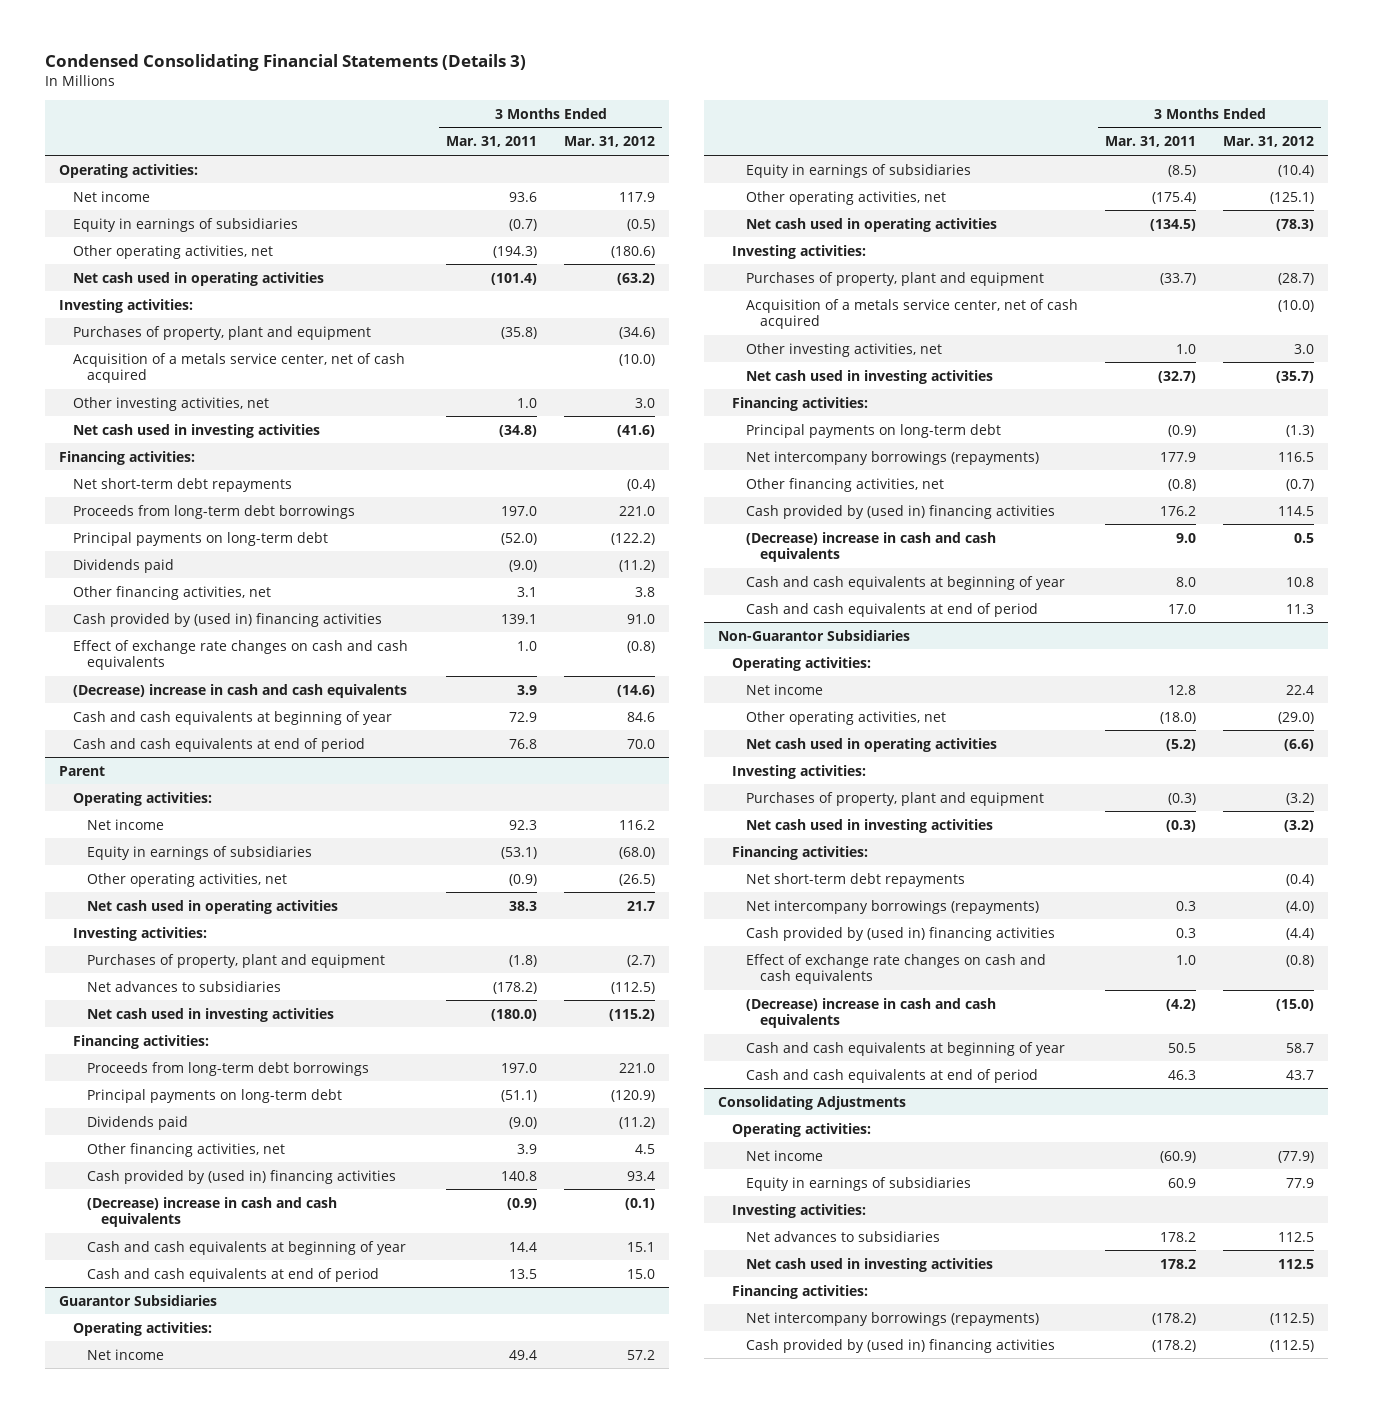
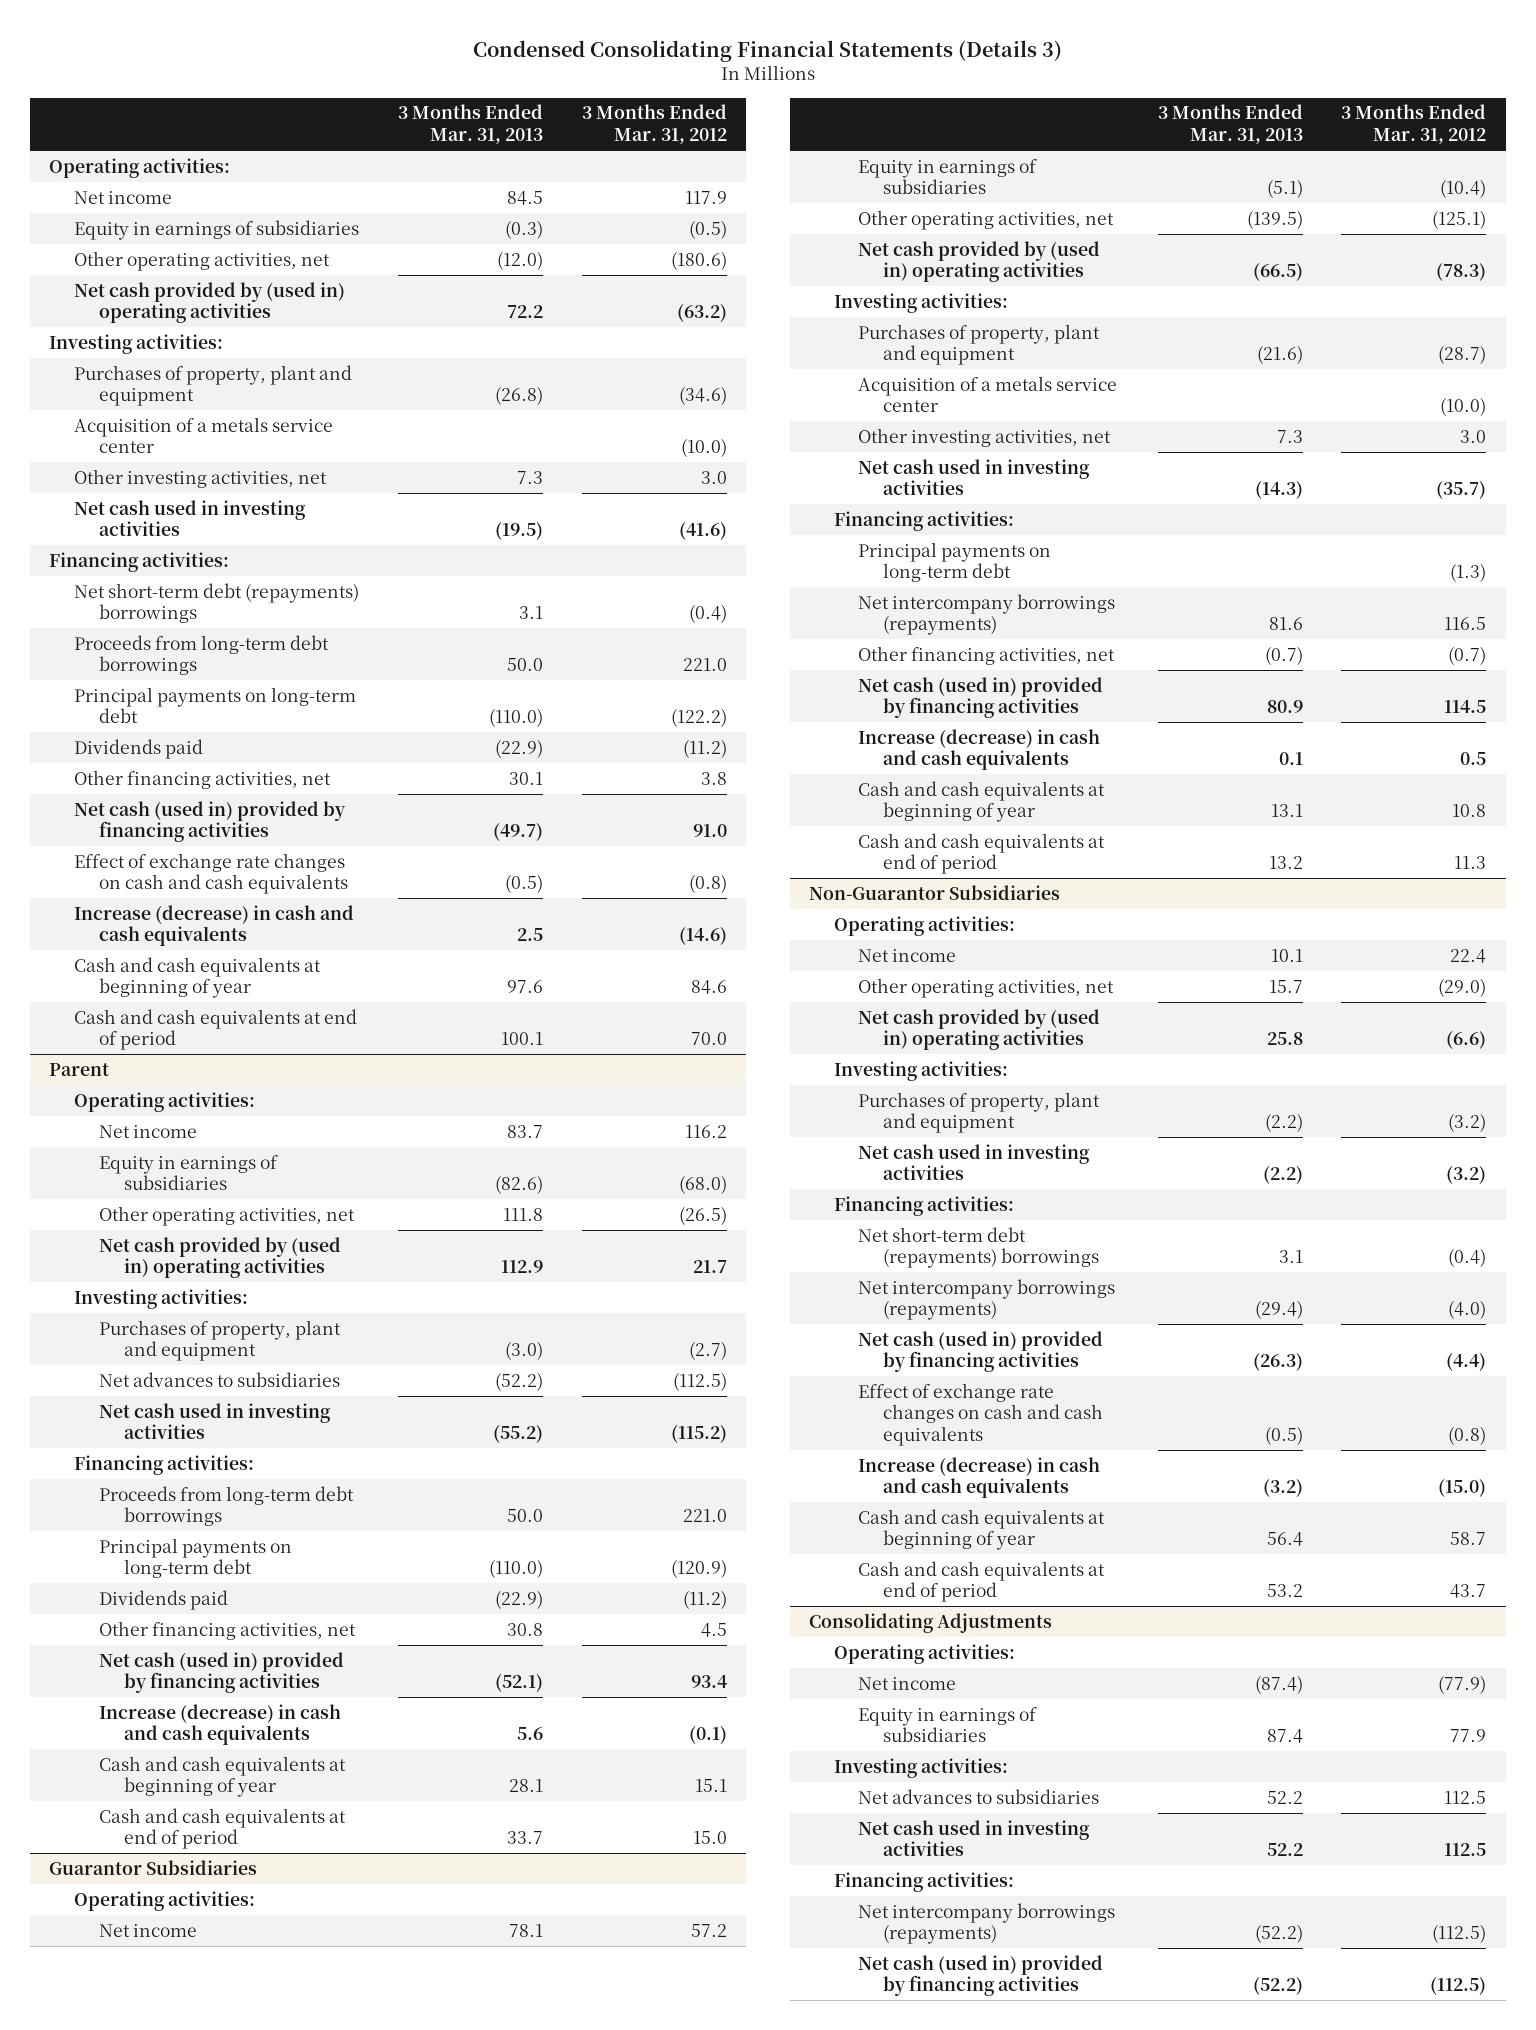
- | 3 Months Ended Mar. 31, 2011 | 3 Months Ended Mar. 31, 2012
+ | 3 Months Ended Mar. 31, 2013 | 3 Months Ended Mar. 31, 2012
- Net cash used in operating activities | (101.4) | (63.2)
+ Net cash provided by (used in) operating activities | 72.2 | (63.2)
- Acquisition of a metals service center, net of cash acquired | | (10.0)
+ Acquisition of a metals service center | | (10.0)
- Net short-term debt repayments | | (0.4)
+ Net short-term debt (repayments) borrowings | 3.1 | (0.4)
- Cash provided by (used in) financing activities | 139.1 | 91.0
+ Net cash (used in) provided by financing activities | (49.7) | 91.0
- (Decrease) increase in cash and cash equivalents | 3.9 | (14.6)
+ Increase (decrease) in cash and cash equivalents | 2.5 | (14.6)
@ Parent
- Net cash used in operating activities | 38.3 | 21.7
+ Net cash provided by (used in) operating activities | 112.9 | 21.7
- Cash provided by (used in) financing activities | 140.8 | 93.4
- (Decrease) increase in cash and cash equivalents | (0.9) | (0.1)
+ Net cash (used in) provided by financing activities | (52.1) | 93.4
+ Increase (decrease) in cash and cash equivalents | 5.6 | (0.1)
@ Guarantor Subsidiaries
- Net cash used in operating activities | (134.5) | (78.3)
+ Net cash provided by (used in) operating activities | (66.5) | (78.3)
- Acquisition of a metals service center, net of cash acquired | | (10.0)
+ Acquisition of a metals service center | | (10.0)
- Cash provided by (used in) financing activities | 176.2 | 114.5
- (Decrease) increase in cash and cash equivalents | 9.0 | 0.5
+ Net cash (used in) provided by financing activities | 80.9 | 114.5
+ Increase (decrease) in cash and cash equivalents | 0.1 | 0.5
@ Non-Guarantor Subsidiaries
- Net cash used in operating activities | (5.2) | (6.6)
+ Net cash provided by (used in) operating activities | 25.8 | (6.6)
- Net short-term debt repayments | | (0.4)
+ Net short-term debt (repayments) borrowings | 3.1 | (0.4)
- Cash provided by (used in) financing activities | 0.3 | (4.4)
+ Net cash (used in) provided by financing activities | (26.3) | (4.4)
- (Decrease) increase in cash and cash equivalents | (4.2) | (15.0)
+ Increase (decrease) in cash and cash equivalents | (3.2) | (15.0)
@ Consolidating Adjustments
- Cash provided by (used in) financing activities | (178.2) | (112.5)
+ Net cash (used in) provided by financing activities | (52.2) | (112.5)

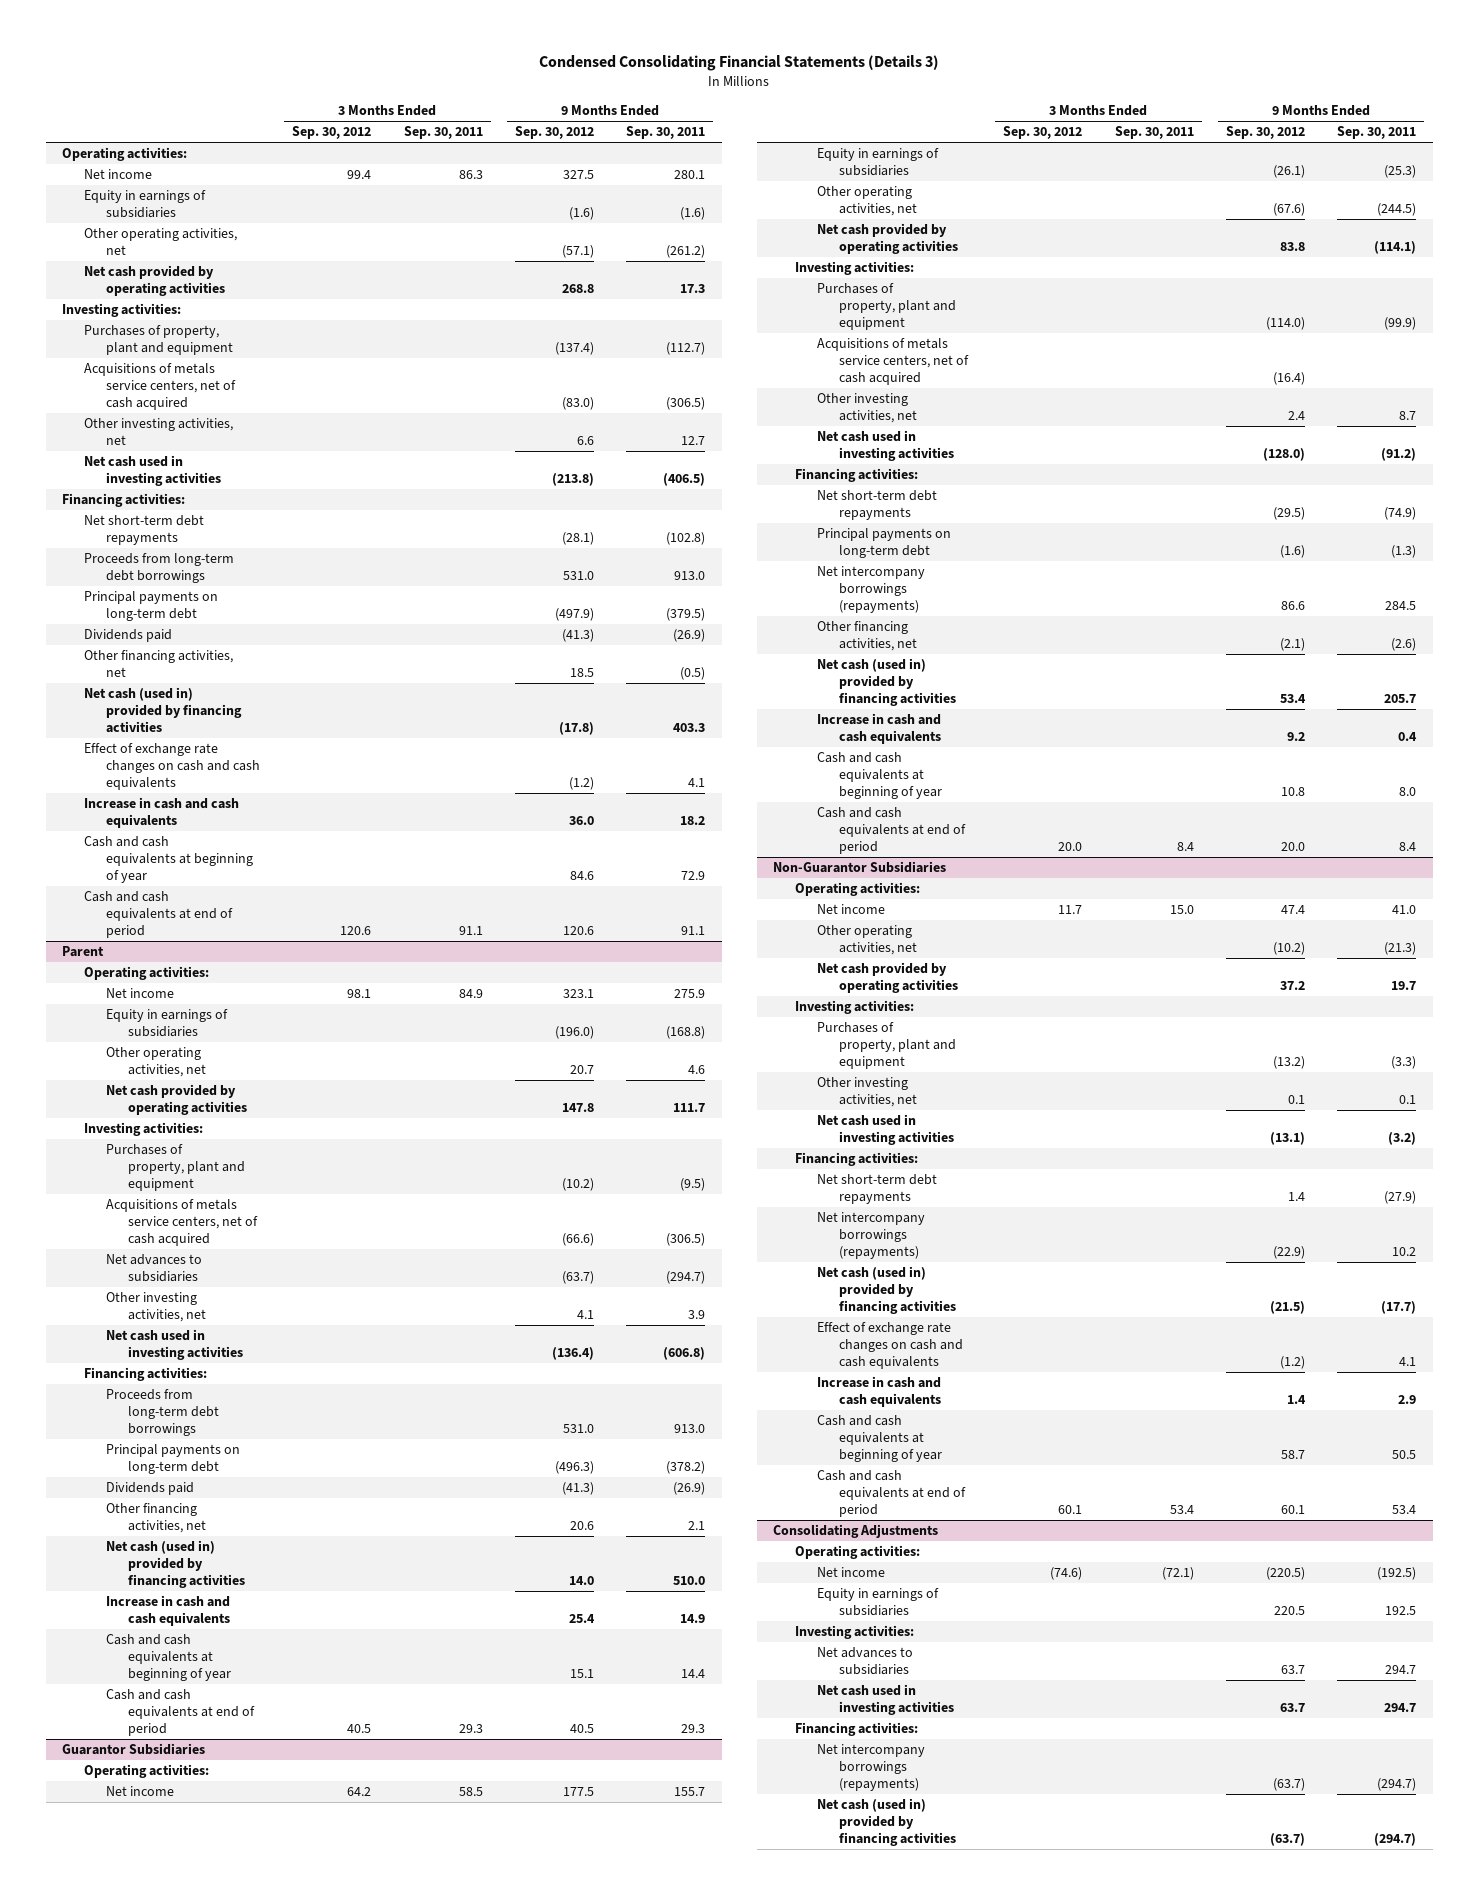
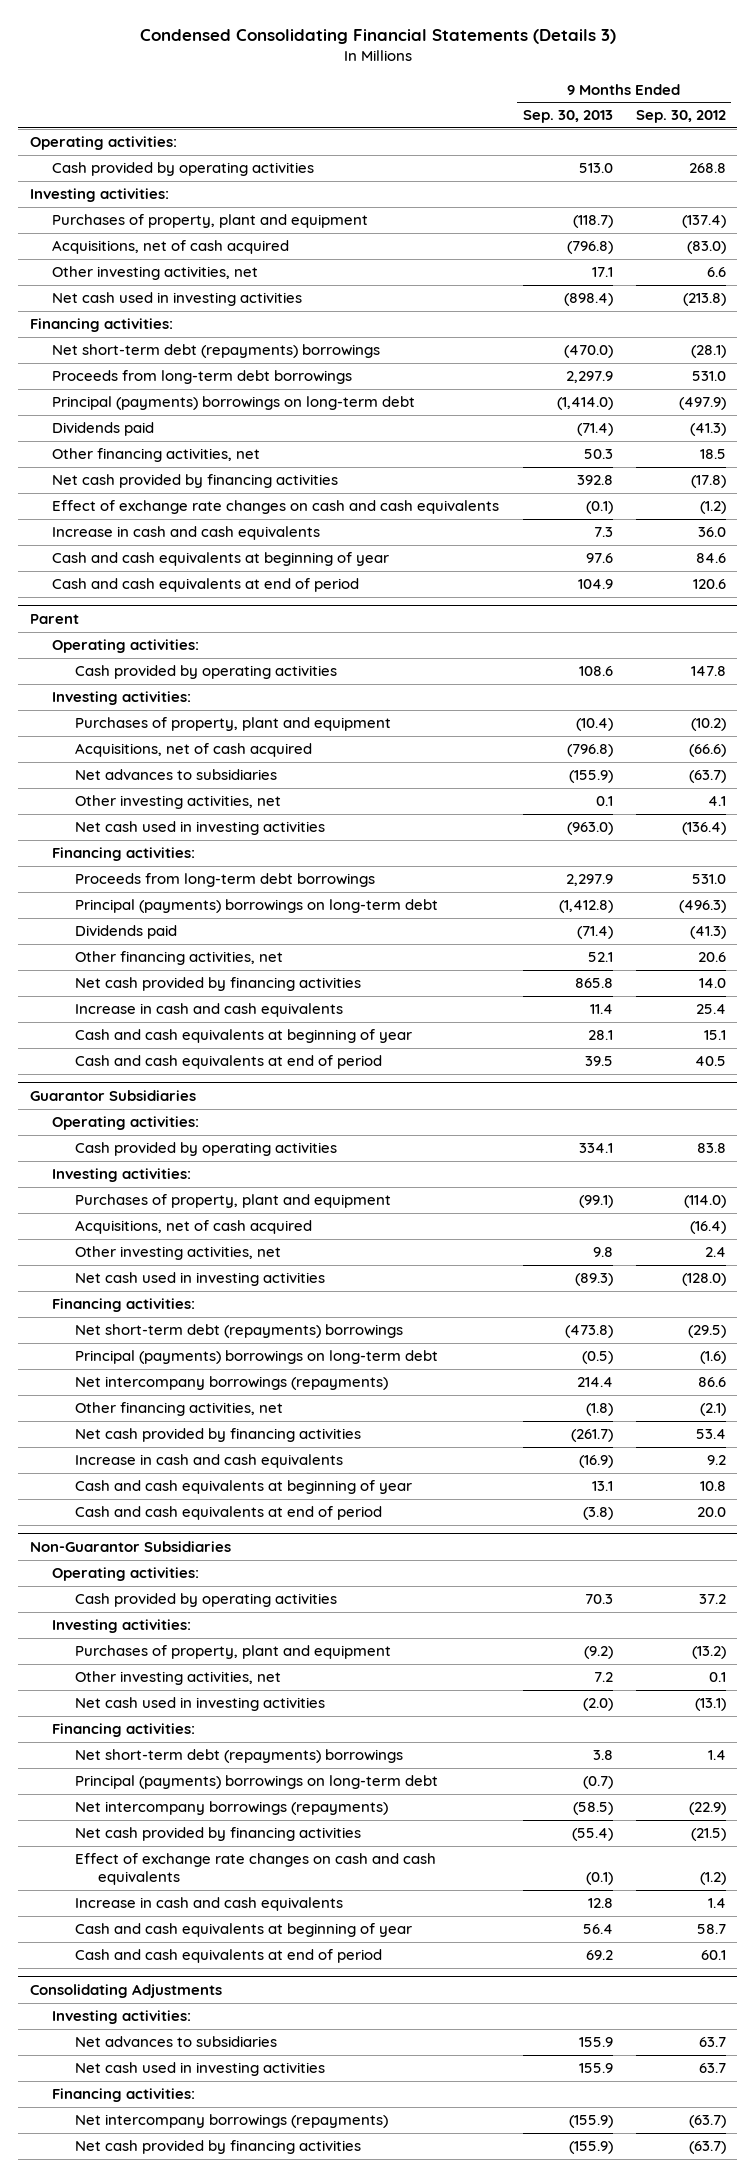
- | 3 Months Ended Sep. 30, 2012 | 3 Months Ended Sep. 30, 2011 | 9 Months Ended Sep. 30, 2012 | 9 Months Ended Sep. 30, 2011
+ | 9 Months Ended Sep. 30, 2013 | 9 Months Ended Sep. 30, 2012
- Net income | 99.4 | 86.3 | 327.5 | 280.1
- Equity in earnings of subsidiaries | | | (1.6) | (1.6)
- Other operating activities, net | | | (57.1) | (261.2)
- Net cash provided by operating activities | | | 268.8 | 17.3
+ Cash provided by operating activities | 513.0 | 268.8
- Acquisitions of metals service centers, net of cash acquired | | | (83.0) | (306.5)
+ Acquisitions, net of cash acquired | (796.8) | (83.0)
- Net short-term debt repayments | | | (28.1) | (102.8)
+ Net short-term debt (repayments) borrowings | (470.0) | (28.1)
- Principal payments on long-term debt | | | (497.9) | (379.5)
+ Principal (payments) borrowings on long-term debt | (1,414.0) | (497.9)
- Net cash (used in) provided by financing activities | | | (17.8) | 403.3
+ Net cash provided by financing activities | 392.8 | (17.8)
@ Parent
- Net income | 98.1 | 84.9 | 323.1 | 275.9
- Equity in earnings of subsidiaries | | | (196.0) | (168.8)
- Other operating activities, net | | | 20.7 | 4.6
- Net cash provided by operating activities | | | 147.8 | 111.7
+ Cash provided by operating activities | 108.6 | 147.8
- Acquisitions of metals service centers, net of cash acquired | | | (66.6) | (306.5)
+ Acquisitions, net of cash acquired | (796.8) | (66.6)
- Principal payments on long-term debt | | | (496.3) | (378.2)
+ Principal (payments) borrowings on long-term debt | (1,412.8) | (496.3)
- Net cash (used in) provided by financing activities | | | 14.0 | 510.0
+ Net cash provided by financing activities | 865.8 | 14.0
@ Guarantor Subsidiaries
- Net income | 64.2 | 58.5 | 177.5 | 155.7
- Equity in earnings of subsidiaries | | | (26.1) | (25.3)
- Other operating activities, net | | | (67.6) | (244.5)
- Net cash provided by operating activities | | | 83.8 | (114.1)
+ Cash provided by operating activities | 334.1 | 83.8
- Acquisitions of metals service centers, net of cash acquired | | | (16.4) |
+ Acquisitions, net of cash acquired | | (16.4)
- Net short-term debt repayments | | | (29.5) | (74.9)
- Principal payments on long-term debt | | | (1.6) | (1.3)
+ Net short-term debt (repayments) borrowings | (473.8) | (29.5)
+ Principal (payments) borrowings on long-term debt | (0.5) | (1.6)
- Net cash (used in) provided by financing activities | | | 53.4 | 205.7
+ Net cash provided by financing activities | (261.7) | 53.4
@ Non-Guarantor Subsidiaries
- Net income | 11.7 | 15.0 | 47.4 | 41.0
- Other operating activities, net | | | (10.2) | (21.3)
- Net cash provided by operating activities | | | 37.2 | 19.7
+ Cash provided by operating activities | 70.3 | 37.2
- Net short-term debt repayments | | | 1.4 | (27.9)
+ Net short-term debt (repayments) borrowings | 3.8 | 1.4
+ Principal (payments) borrowings on long-term debt | (0.7) |
- Net cash (used in) provided by financing activities | | | (21.5) | (17.7)
+ Net cash provided by financing activities | (55.4) | (21.5)
@ Consolidating Adjustments
- Operating activities:
- Net income | (74.6) | (72.1) | (220.5) | (192.5)
- Equity in earnings of subsidiaries | | | 220.5 | 192.5
- Net cash (used in) provided by financing activities | | | (63.7) | (294.7)
+ Net cash provided by financing activities | (155.9) | (63.7)

